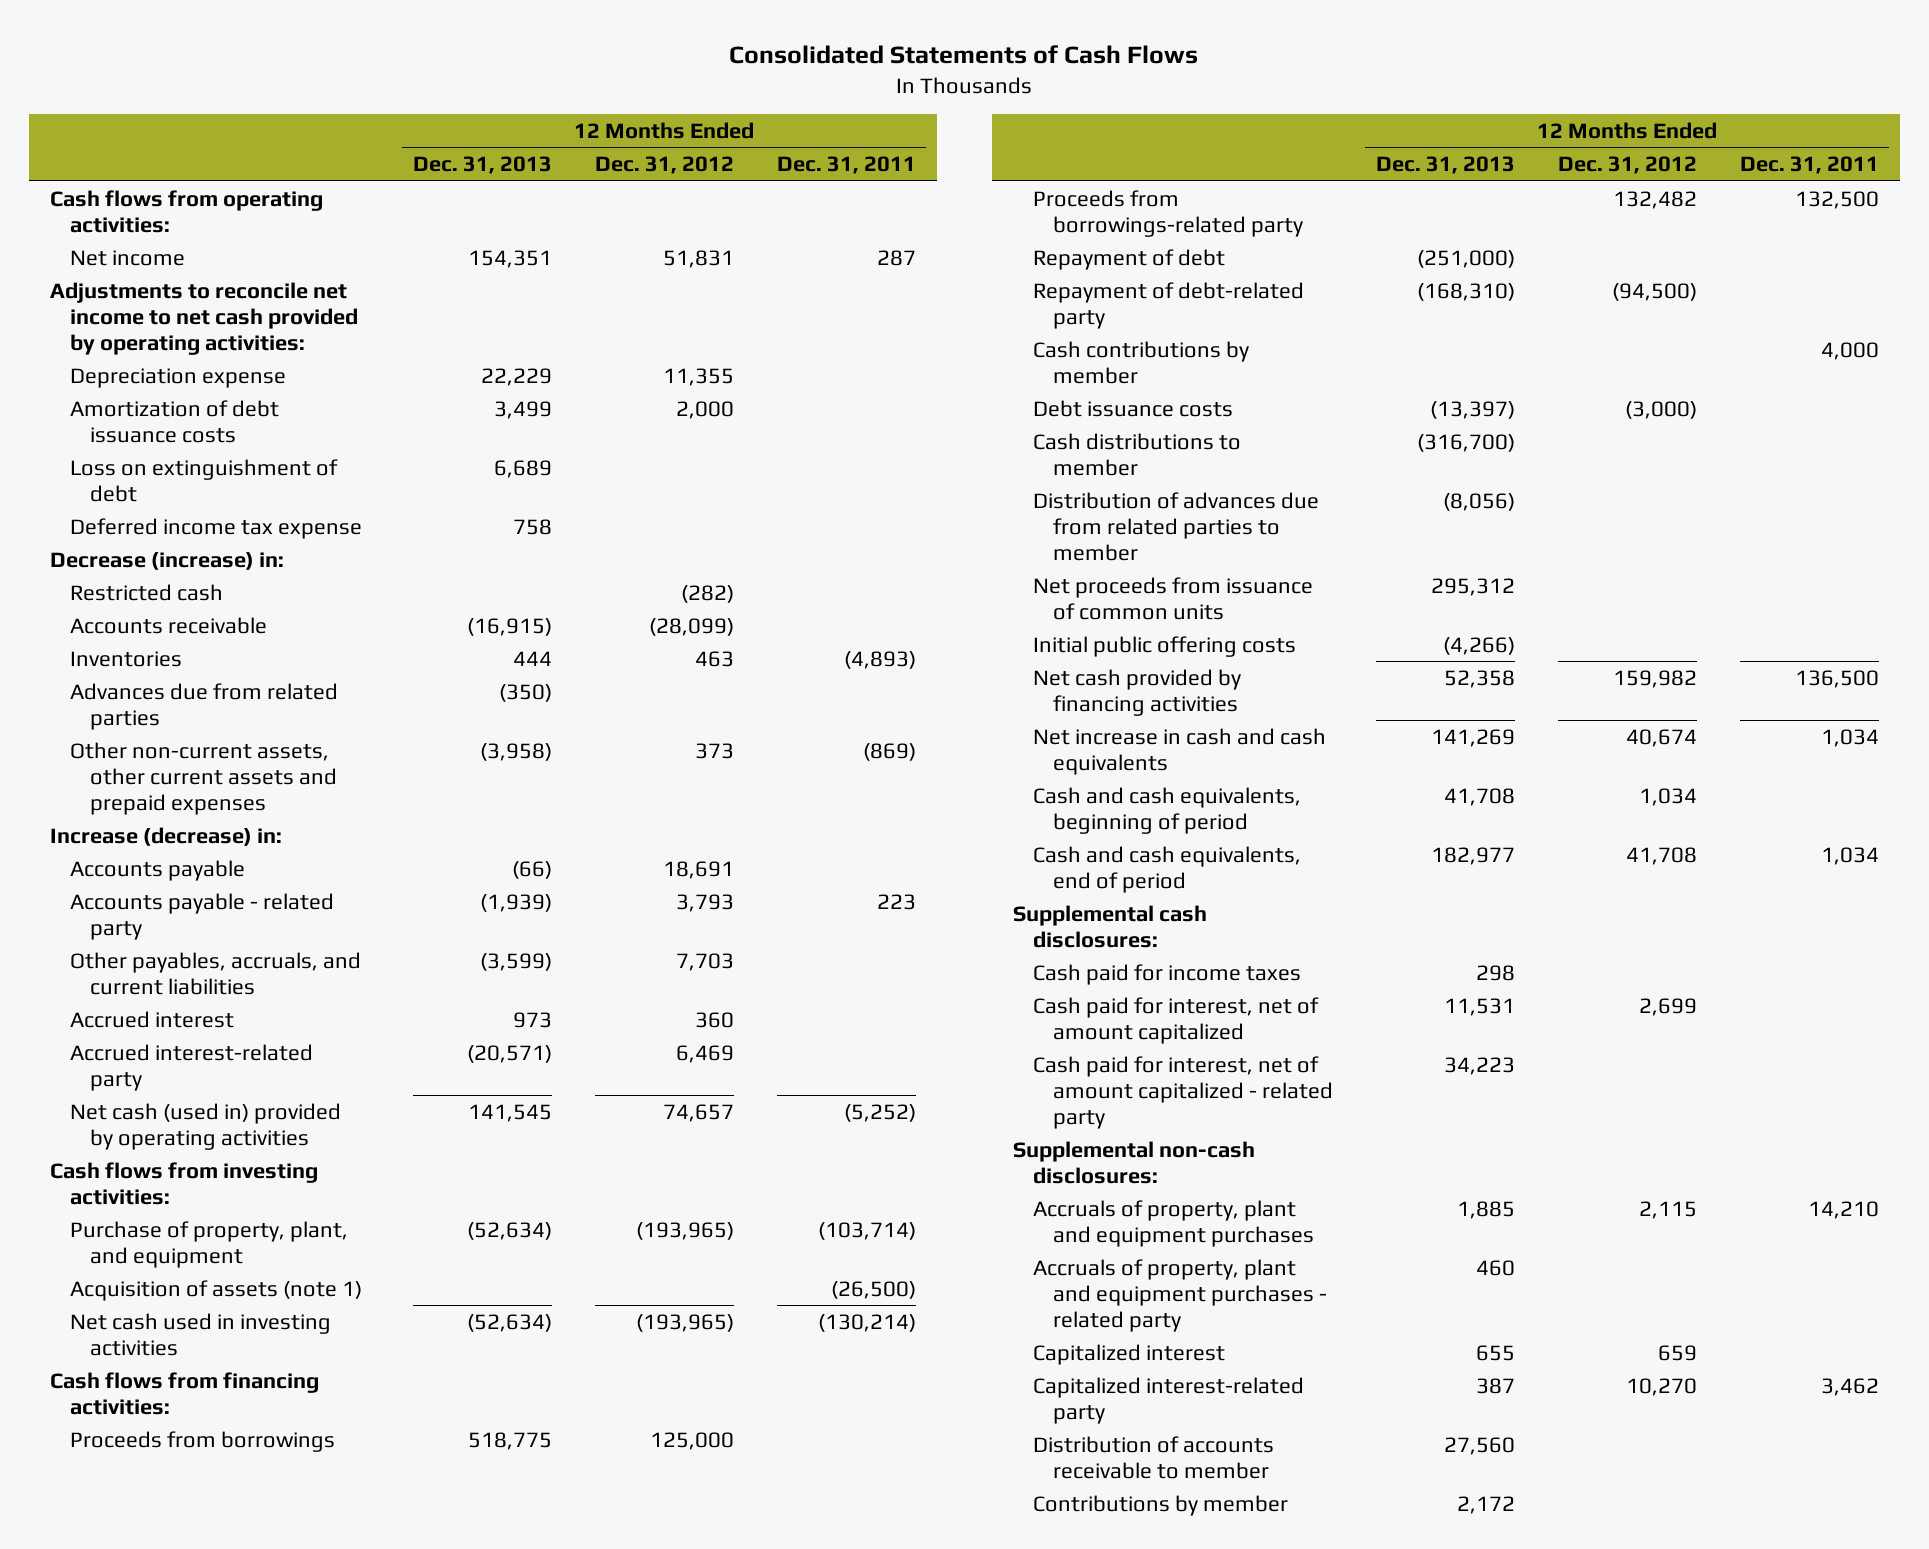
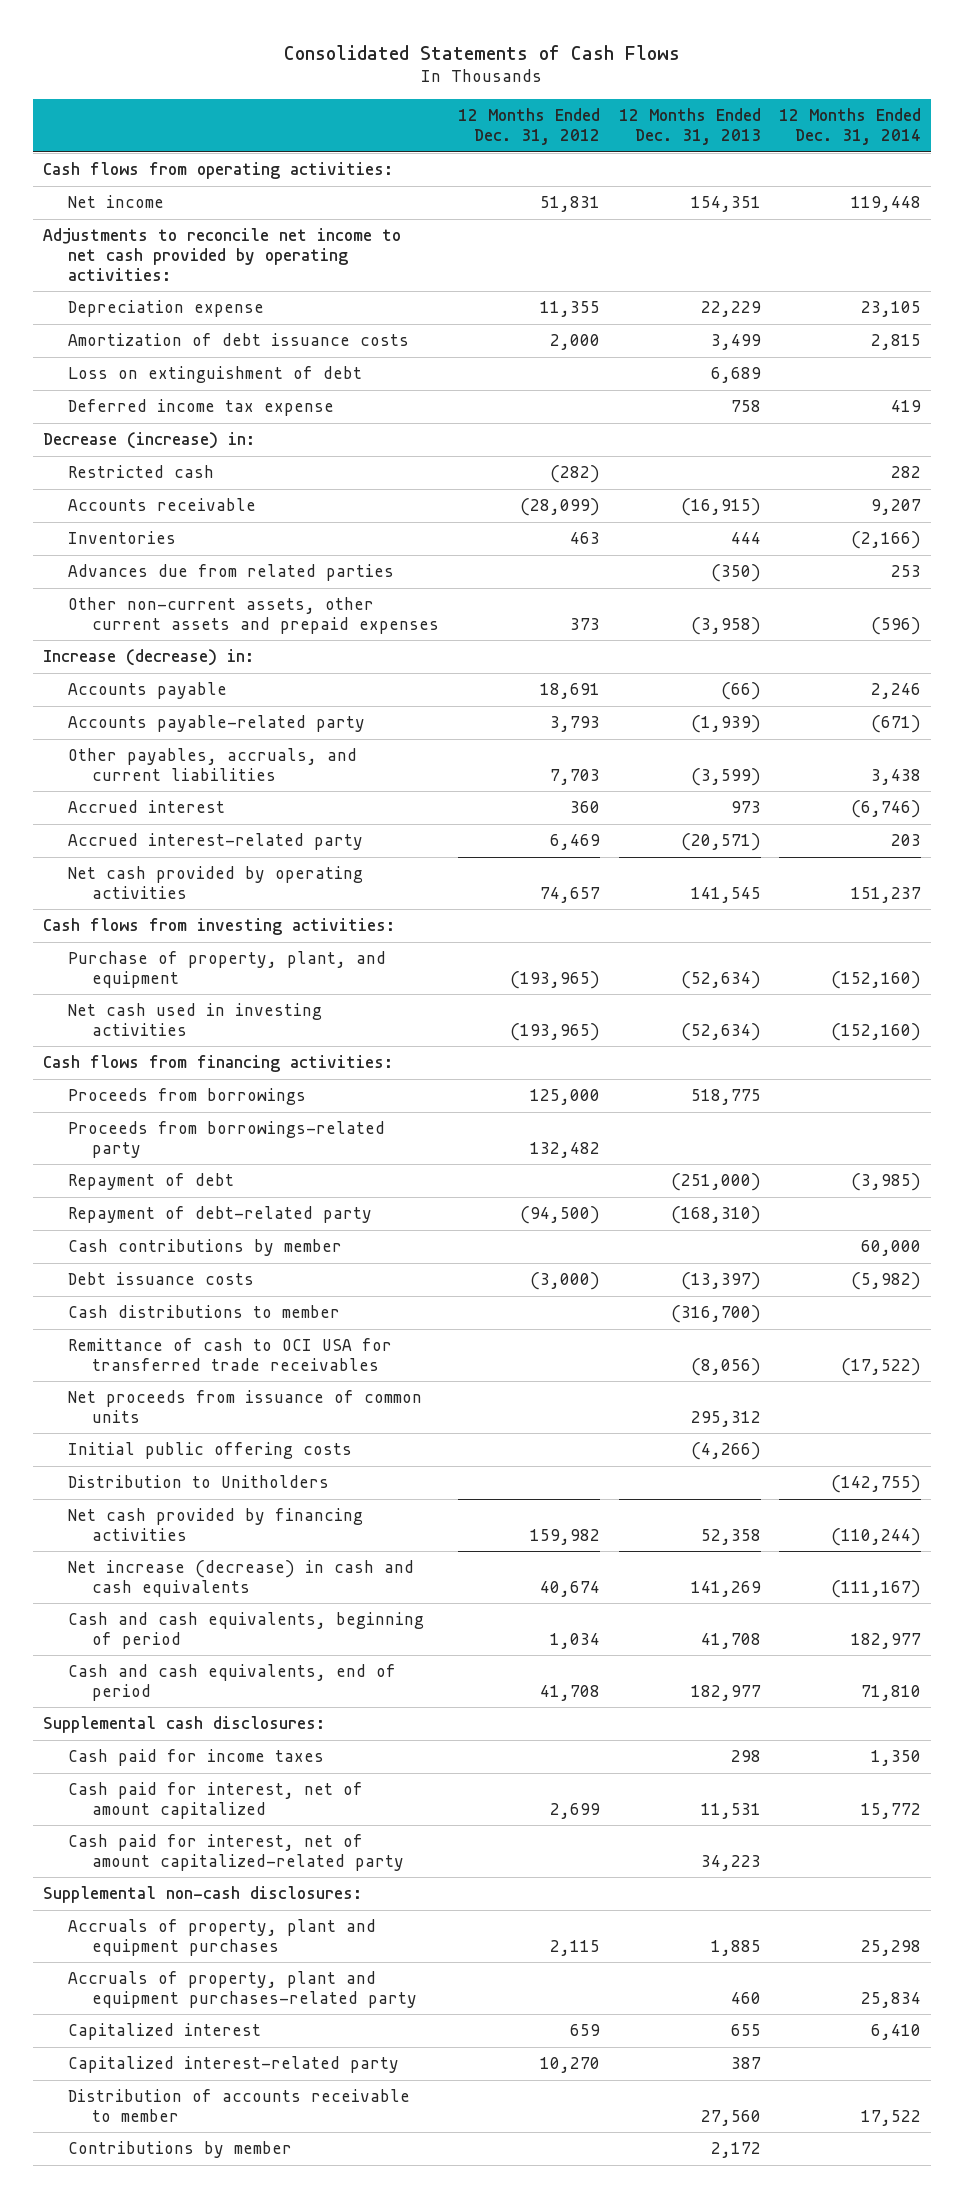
- | 12 Months Ended Dec. 31, 2013 | 12 Months Ended Dec. 31, 2012 | 12 Months Ended Dec. 31, 2011
+ | 12 Months Ended Dec. 31, 2012 | 12 Months Ended Dec. 31, 2013 | 12 Months Ended Dec. 31, 2014
- Accounts payable - related party | (1,939) | 3,793 | 223
+ Accounts payable-related party | 3,793 | (1,939) | (671)
- Net cash (used in) provided by operating activities | 141,545 | 74,657 | (5,252)
+ Net cash provided by operating activities | 74,657 | 141,545 | 151,237
- Acquisition of assets (note 1) | | | (26,500)
- Distribution of advances due from related parties to member | (8,056) | |
+ Remittance of cash to OCI USA for transferred trade receivables | | (8,056) | (17,522)
+ Distribution to Unitholders | | | (142,755)
- Net increase in cash and cash equivalents | 141,269 | 40,674 | 1,034
+ Net increase (decrease) in cash and cash equivalents | 40,674 | 141,269 | (111,167)
- Cash paid for interest, net of amount capitalized - related party | 34,223 | |
+ Cash paid for interest, net of amount capitalized-related party | | 34,223 |
- Accruals of property, plant and equipment purchases - related party | 460 | |
+ Accruals of property, plant and equipment purchases-related party | | 460 | 25,834

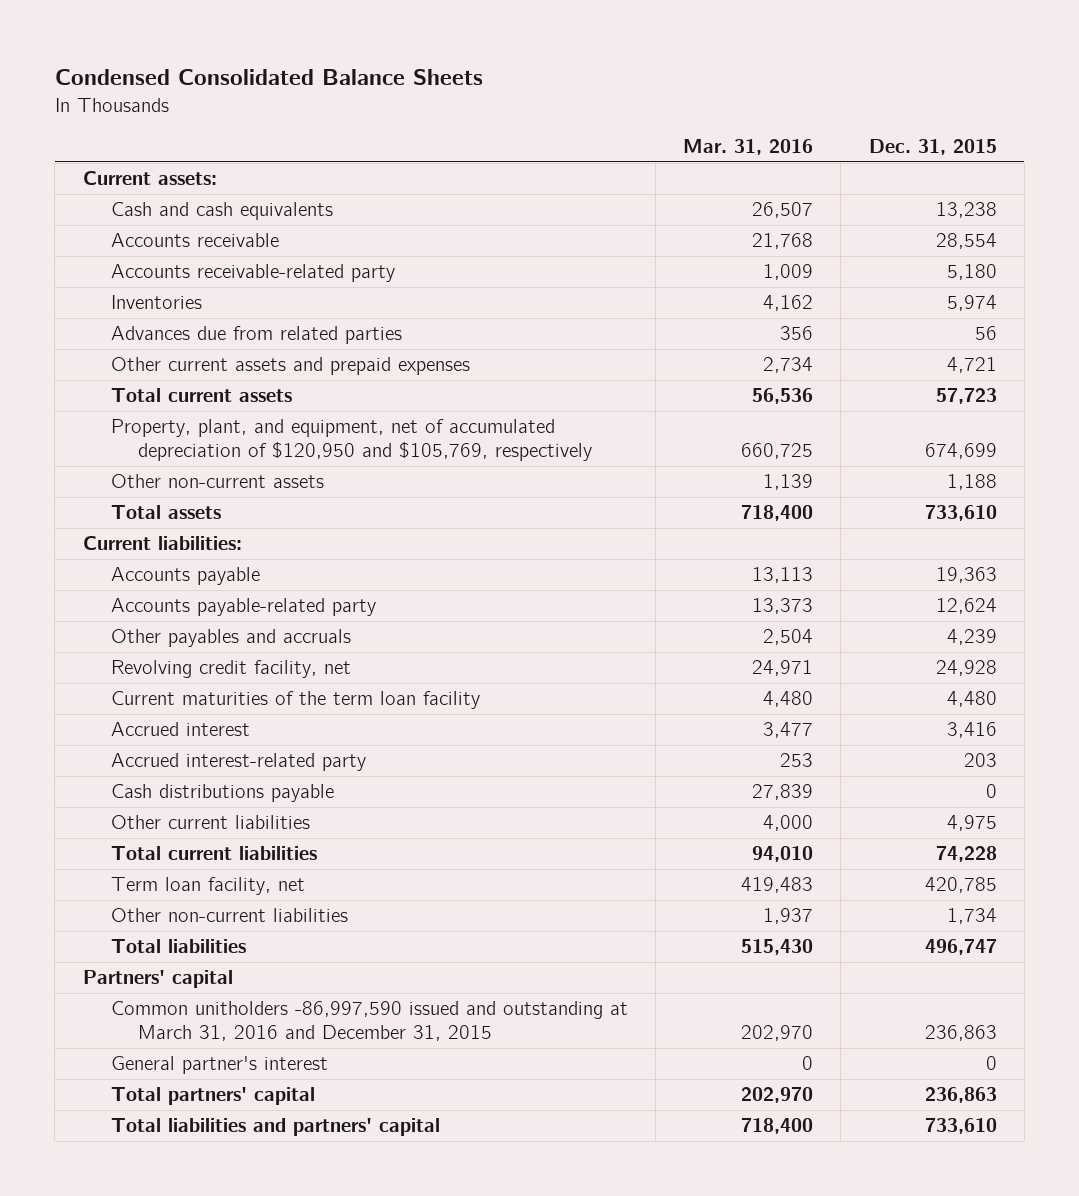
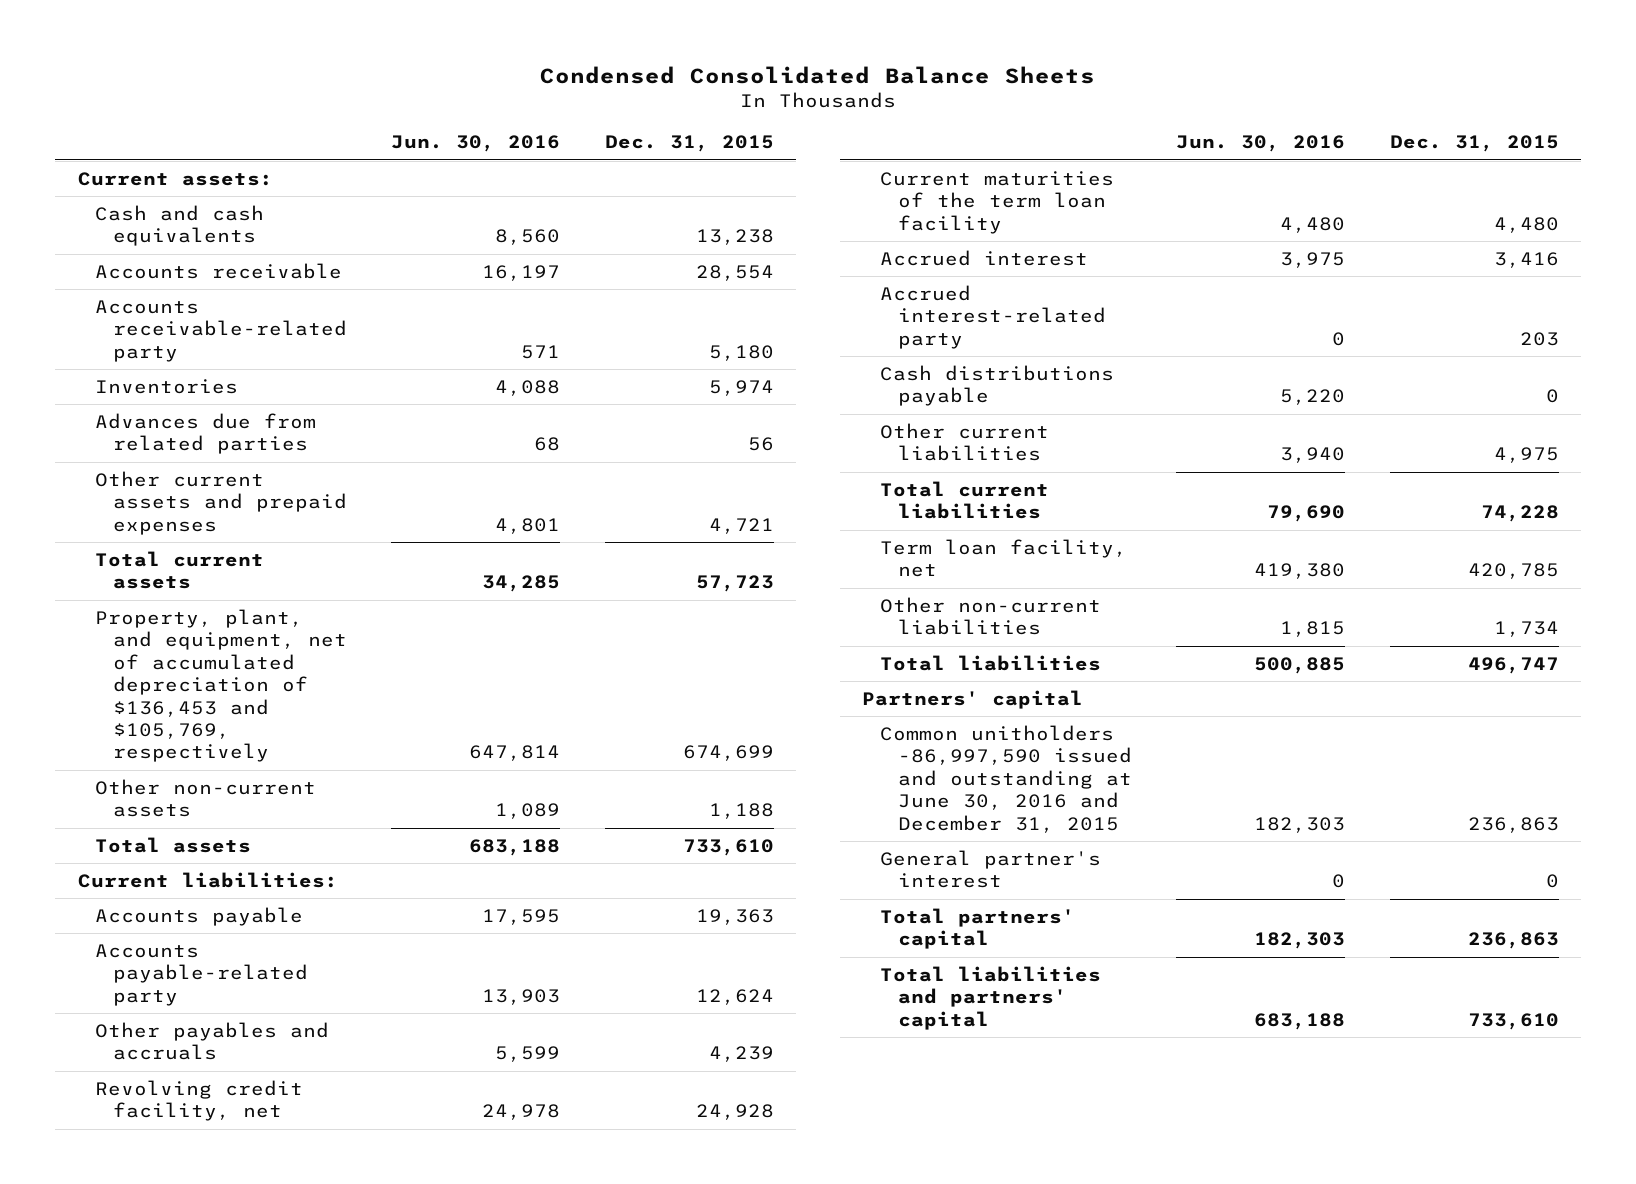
- | Mar. 31, 2016 | Dec. 31, 2015
+ | Jun. 30, 2016 | Dec. 31, 2015
- Property, plant, and equipment, net of accumulated depreciation of $120,950 and $105,769, respectively | 660,725 | 674,699
+ Property, plant, and equipment, net of accumulated depreciation of $136,453 and $105,769, respectively | 647,814 | 674,699
- Common unitholders -86,997,590 issued and outstanding at March 31, 2016 and December 31, 2015 | 202,970 | 236,863
+ Common unitholders -86,997,590 issued and outstanding at June 30, 2016 and December 31, 2015 | 182,303 | 236,863

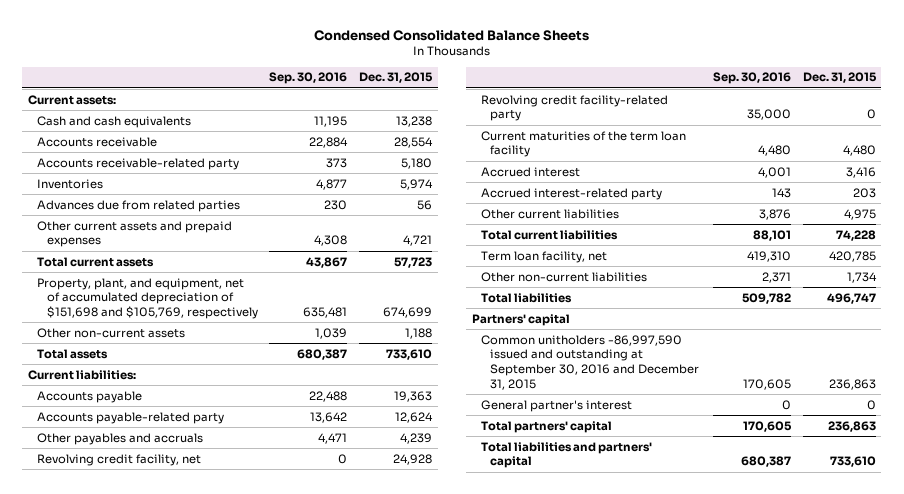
- | Jun. 30, 2016 | Dec. 31, 2015
+ | Sep. 30, 2016 | Dec. 31, 2015
- Property, plant, and equipment, net of accumulated depreciation of $136,453 and $105,769, respectively | 647,814 | 674,699
+ Property, plant, and equipment, net of accumulated depreciation of $151,698 and $105,769, respectively | 635,481 | 674,699
+ Revolving credit facility-related party | 35,000 | 0
- Cash distributions payable | 5,220 | 0
- Common unitholders -86,997,590 issued and outstanding at June 30, 2016 and December 31, 2015 | 182,303 | 236,863
+ Common unitholders -86,997,590 issued and outstanding at September 30, 2016 and December 31, 2015 | 170,605 | 236,863

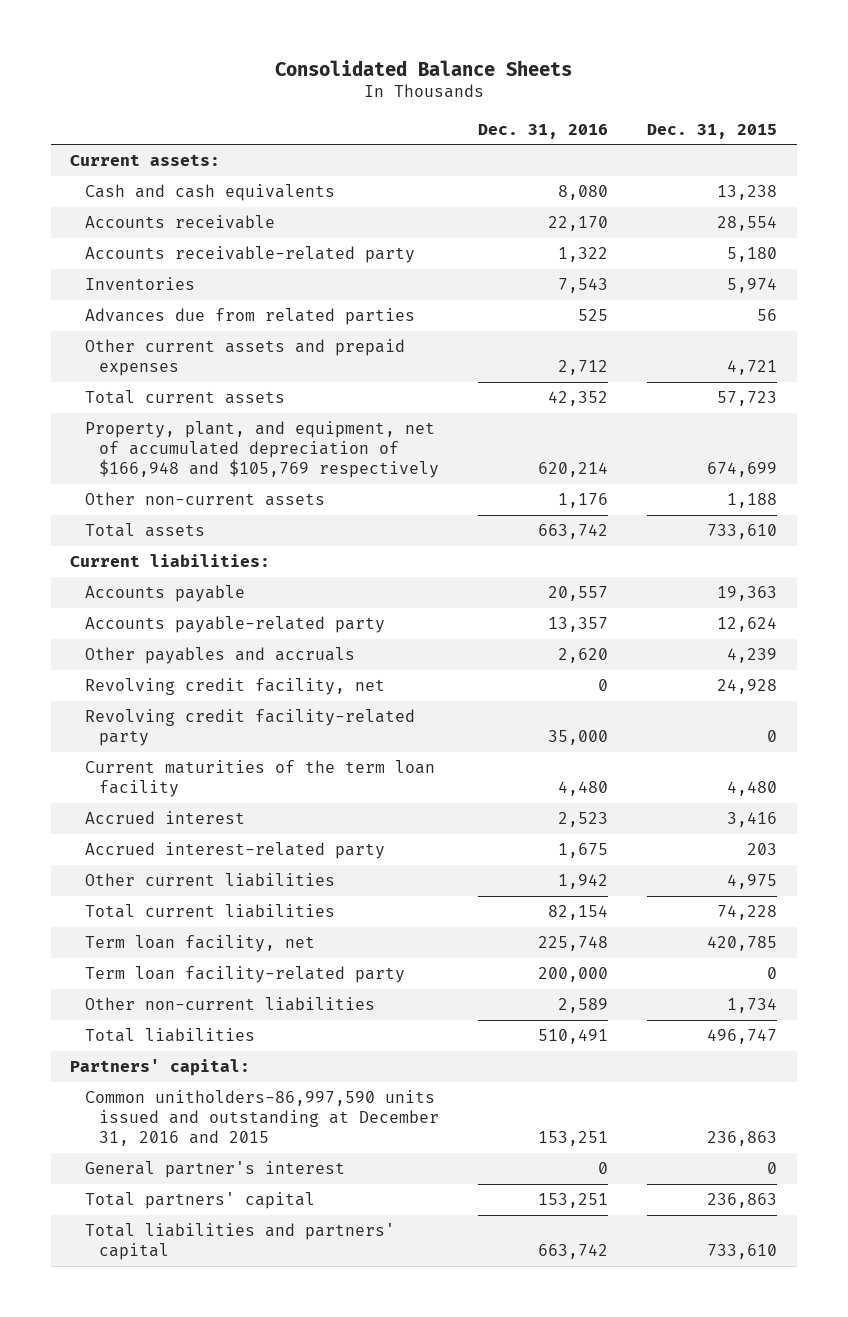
- Condensed Consolidated Balance Sheets
+ Consolidated Balance Sheets
- | Sep. 30, 2016 | Dec. 31, 2015
+ | Dec. 31, 2016 | Dec. 31, 2015
- Property, plant, and equipment, net of accumulated depreciation of $151,698 and $105,769, respectively | 635,481 | 674,699
+ Property, plant, and equipment, net of accumulated depreciation of $166,948 and $105,769 respectively | 620,214 | 674,699
+ Term loan facility-related party | 200,000 | 0
- Partners' capital
- Common unitholders -86,997,590 issued and outstanding at September 30, 2016 and December 31, 2015 | 170,605 | 236,863
+ Partners' capital:
+ Common unitholders-86,997,590 units issued and outstanding at December 31, 2016 and 2015 | 153,251 | 236,863

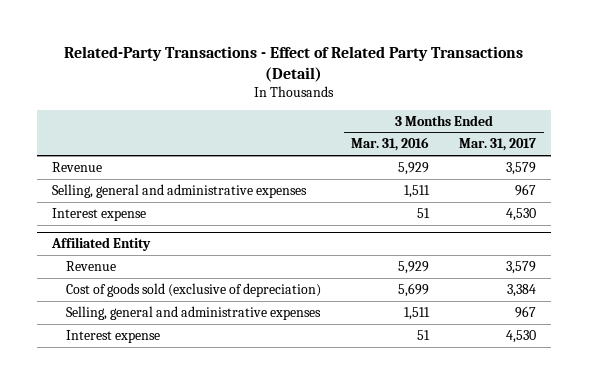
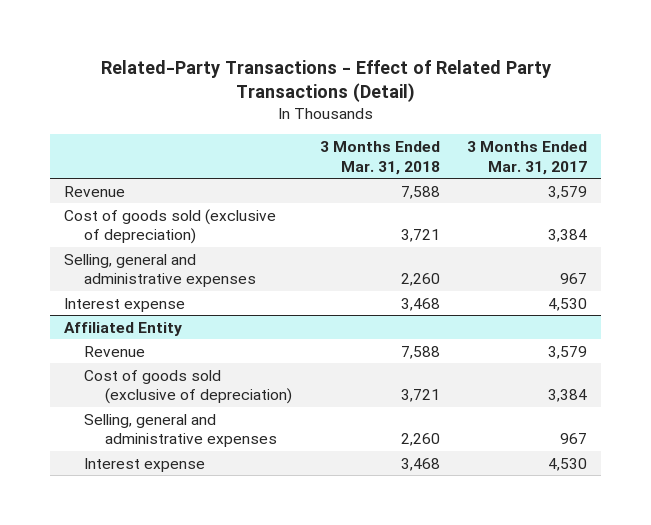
- | 3 Months Ended Mar. 31, 2016 | 3 Months Ended Mar. 31, 2017
+ | 3 Months Ended Mar. 31, 2018 | 3 Months Ended Mar. 31, 2017
+ Cost of goods sold (exclusive of depreciation) | 3,721 | 3,384

